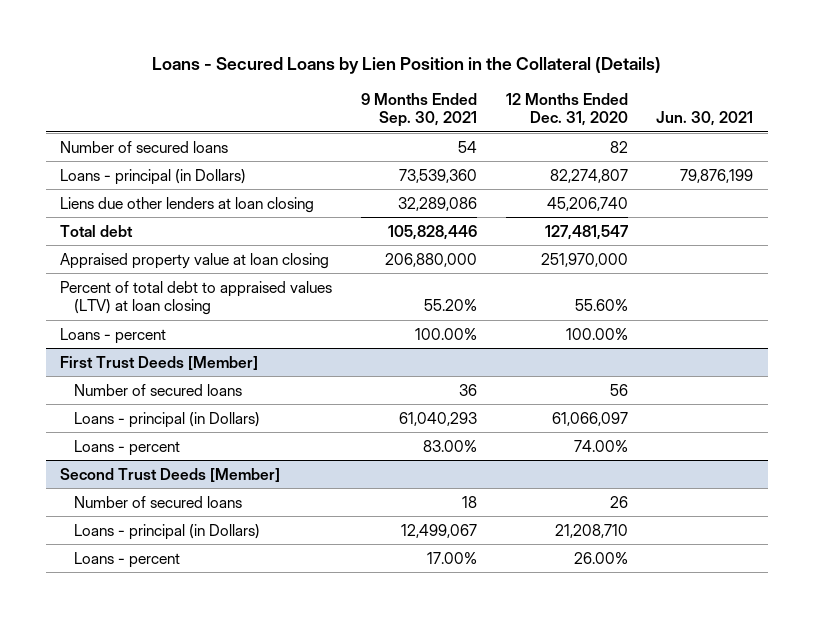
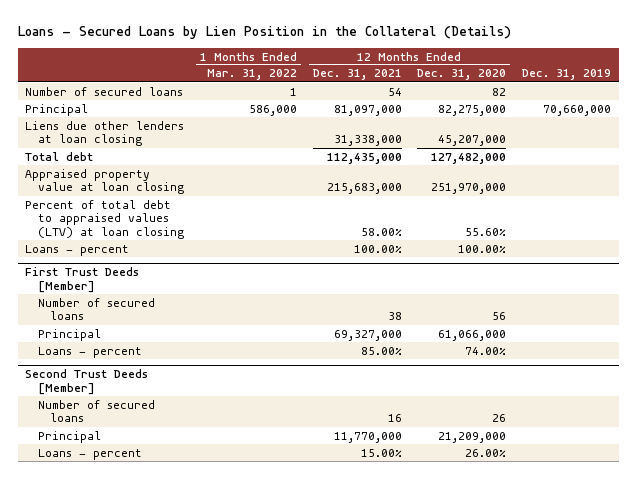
- | 9 Months Ended Sep. 30, 2021 | 12 Months Ended Dec. 31, 2020 | Jun. 30, 2021
+ | 1 Months Ended Mar. 31, 2022 | 12 Months Ended Dec. 31, 2021 | 12 Months Ended Dec. 31, 2020 | Dec. 31, 2019
- Loans - principal (in Dollars) | 73,539,360 | 82,274,807 | 79,876,199
- Liens due other lenders at loan closing | 32,289,086 | 45,206,740 |
- Total debt | 105,828,446 | 127,481,547 |
+ Principal | 586,000 | 81,097,000 | 82,275,000 | 70,660,000
+ Liens due other lenders at loan closing | | 31,338,000 | 45,207,000 |
+ Total debt | | 112,435,000 | 127,482,000 |
@ First Trust Deeds [Member]
- Loans - principal (in Dollars) | 61,040,293 | 61,066,097 |
+ Principal | | 69,327,000 | 61,066,000 |
@ Second Trust Deeds [Member]
- Loans - principal (in Dollars) | 12,499,067 | 21,208,710 |
+ Principal | | 11,770,000 | 21,209,000 |

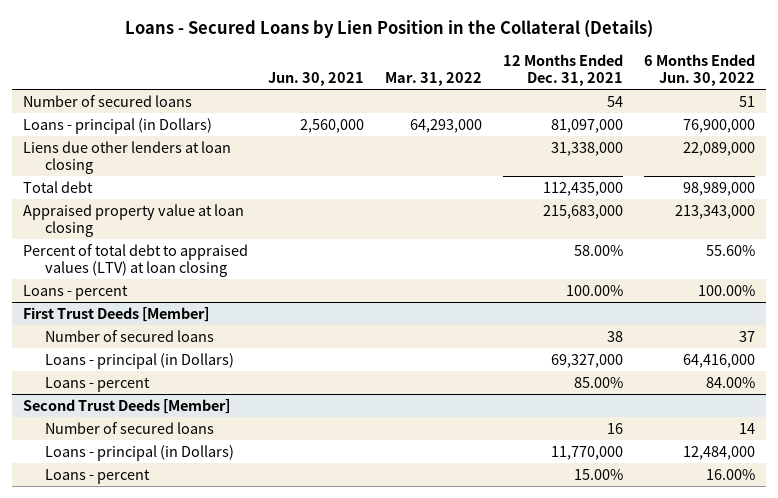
- | 1 Months Ended Mar. 31, 2022 | 12 Months Ended Dec. 31, 2021 | 12 Months Ended Dec. 31, 2020 | Dec. 31, 2019
+ | Jun. 30, 2021 | Mar. 31, 2022 | 12 Months Ended Dec. 31, 2021 | 6 Months Ended Jun. 30, 2022
- Principal | 586,000 | 81,097,000 | 82,275,000 | 70,660,000
+ Loans - principal (in Dollars) | 2,560,000 | 64,293,000 | 81,097,000 | 76,900,000
@ First Trust Deeds [Member]
- Principal | | 69,327,000 | 61,066,000 |
+ Loans - principal (in Dollars) | | | 69,327,000 | 64,416,000
@ Second Trust Deeds [Member]
- Principal | | 11,770,000 | 21,209,000 |
+ Loans - principal (in Dollars) | | | 11,770,000 | 12,484,000

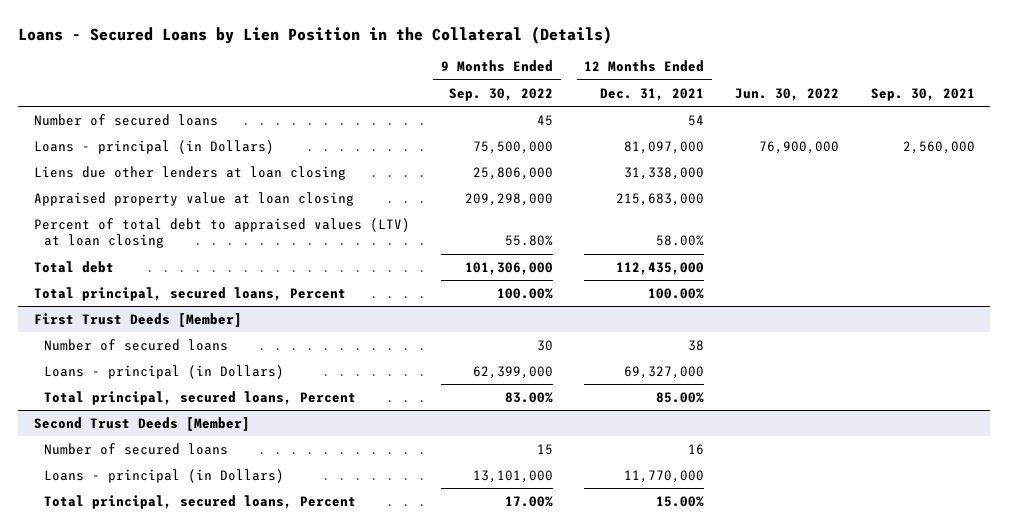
- | Jun. 30, 2021 | Mar. 31, 2022 | 12 Months Ended Dec. 31, 2021 | 6 Months Ended Jun. 30, 2022
+ | 9 Months Ended Sep. 30, 2022 | 12 Months Ended Dec. 31, 2021 | Jun. 30, 2022 | Sep. 30, 2021
- Loans - percent | | | 100.00% | 100.00%
moved down: Total debt | 101,306,000 | 112,435,000 | |
+ Total principal, secured loans, Percent | 100.00% | 100.00% | |
@ First Trust Deeds [Member]
- Loans - percent | | | 85.00% | 84.00%
+ Total principal, secured loans, Percent | 83.00% | 85.00% | |
@ Second Trust Deeds [Member]
- Loans - percent | | | 15.00% | 16.00%
+ Total principal, secured loans, Percent | 17.00% | 15.00% | |

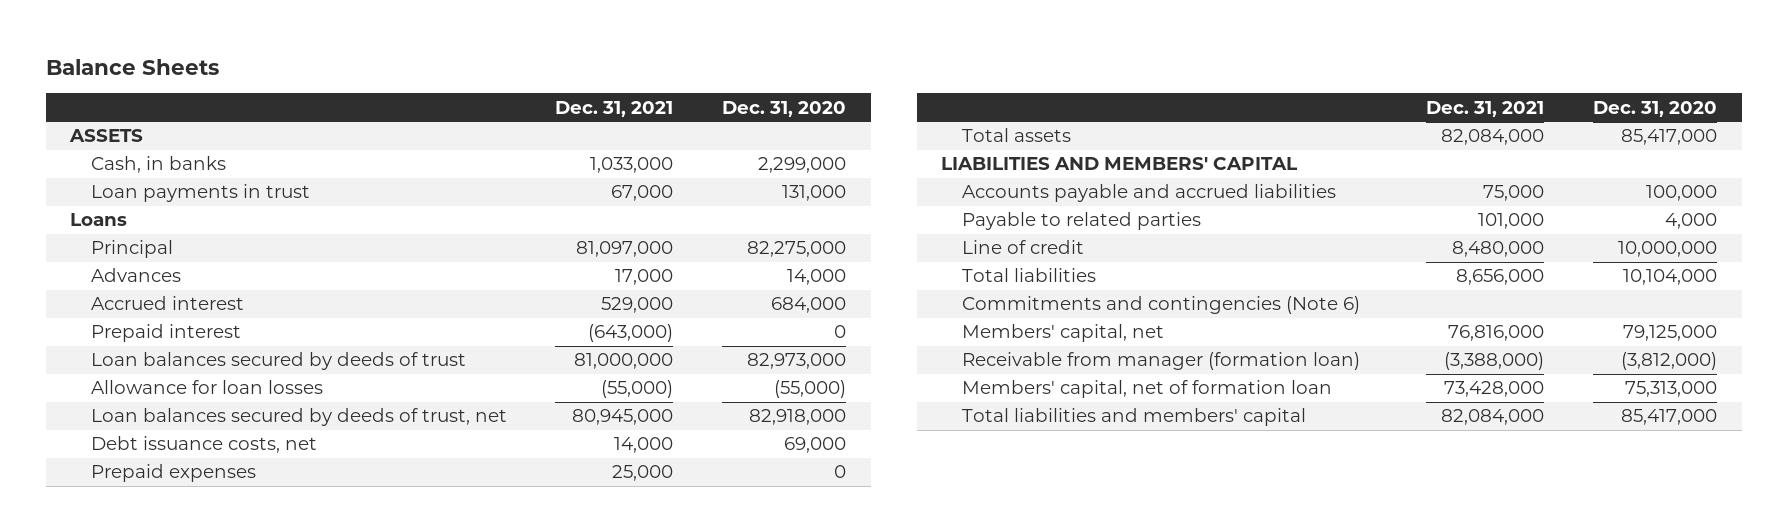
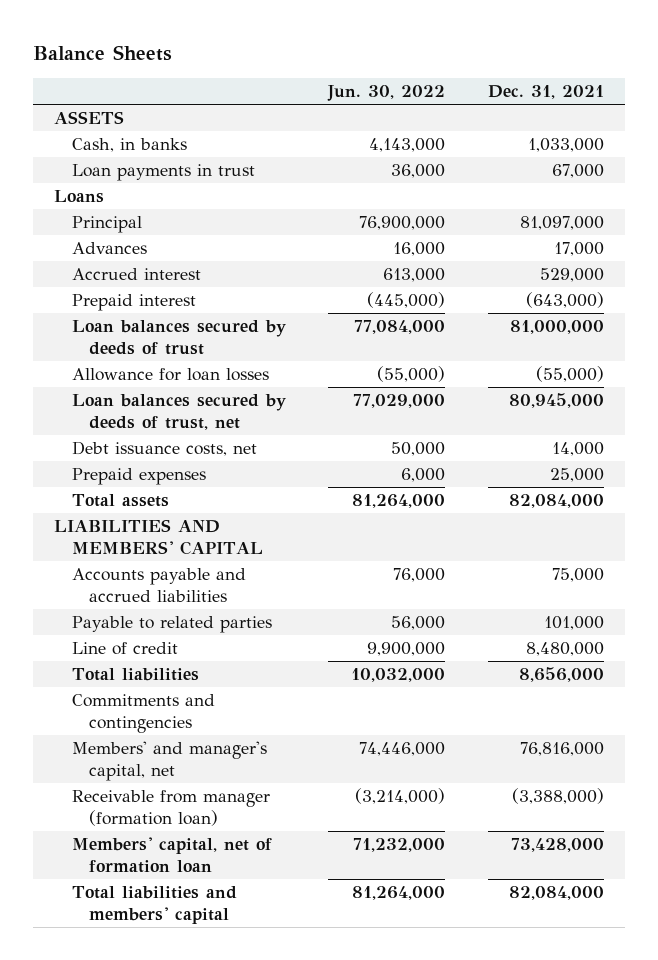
- | Dec. 31, 2021 | Dec. 31, 2020
+ | Jun. 30, 2022 | Dec. 31, 2021
- Commitments and contingencies (Note 6)
- Members' capital, net | 76,816,000 | 79,125,000
+ Commitments and contingencies
+ Members' and manager's capital, net | 74,446,000 | 76,816,000

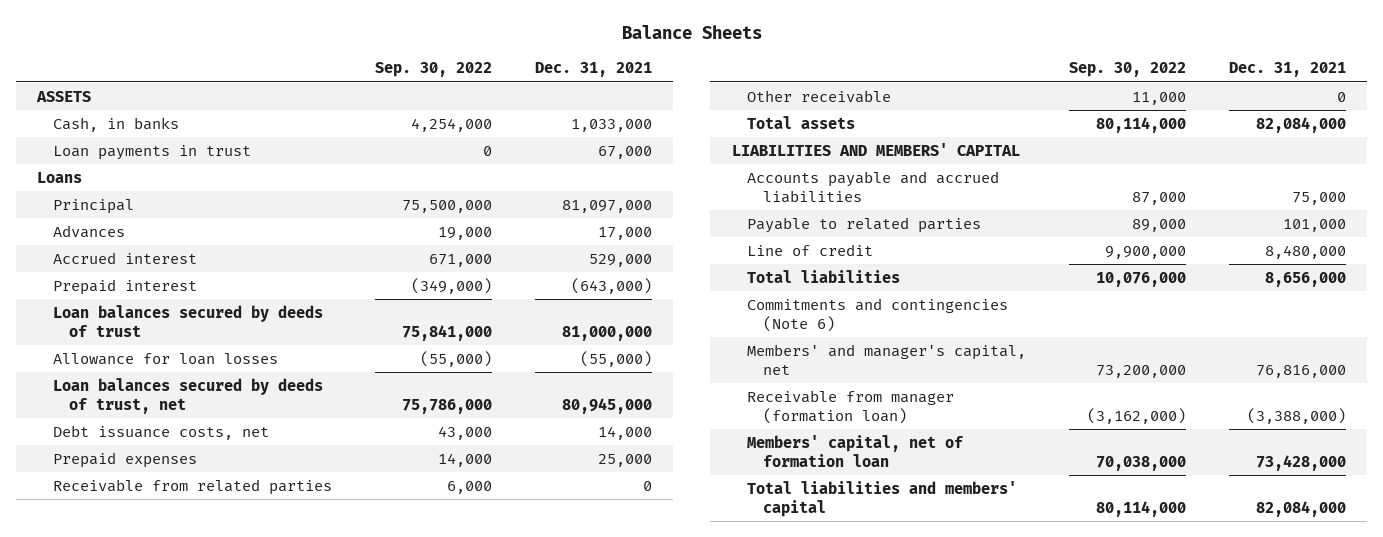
- | Jun. 30, 2022 | Dec. 31, 2021
+ | Sep. 30, 2022 | Dec. 31, 2021
+ Receivable from related parties | 6,000 | 0
+ Other receivable | 11,000 | 0
- Commitments and contingencies
+ Commitments and contingencies (Note 6)

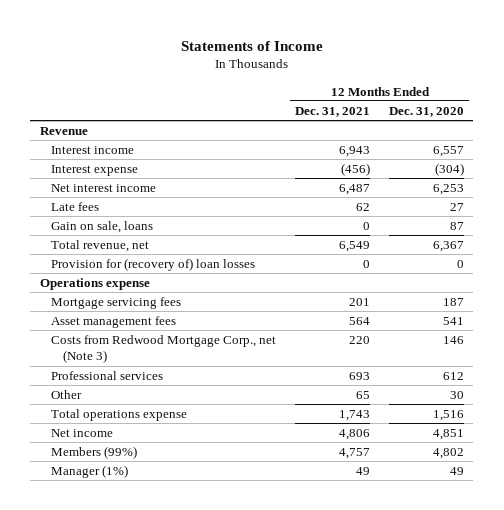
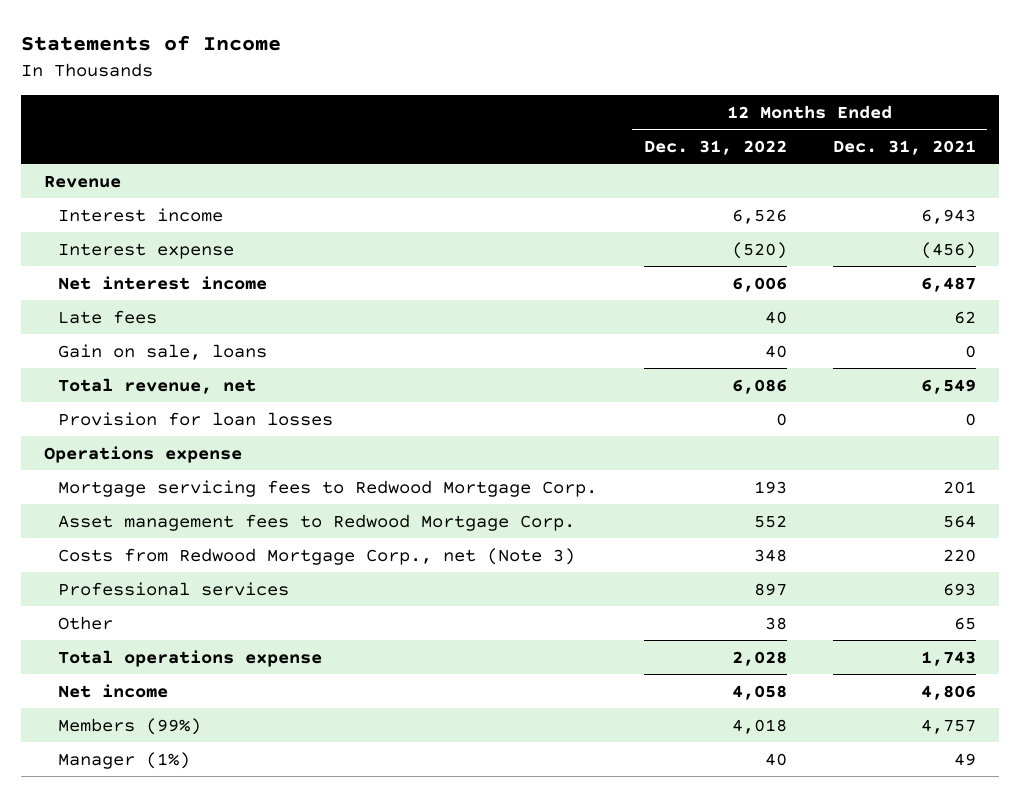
- | 12 Months Ended Dec. 31, 2021 | 12 Months Ended Dec. 31, 2020
+ | 12 Months Ended Dec. 31, 2022 | 12 Months Ended Dec. 31, 2021
- Provision for (recovery of) loan losses | 0 | 0
+ Provision for loan losses | 0 | 0
- Mortgage servicing fees | 201 | 187
- Asset management fees | 564 | 541
+ Mortgage servicing fees to Redwood Mortgage Corp. | 193 | 201
+ Asset management fees to Redwood Mortgage Corp. | 552 | 564

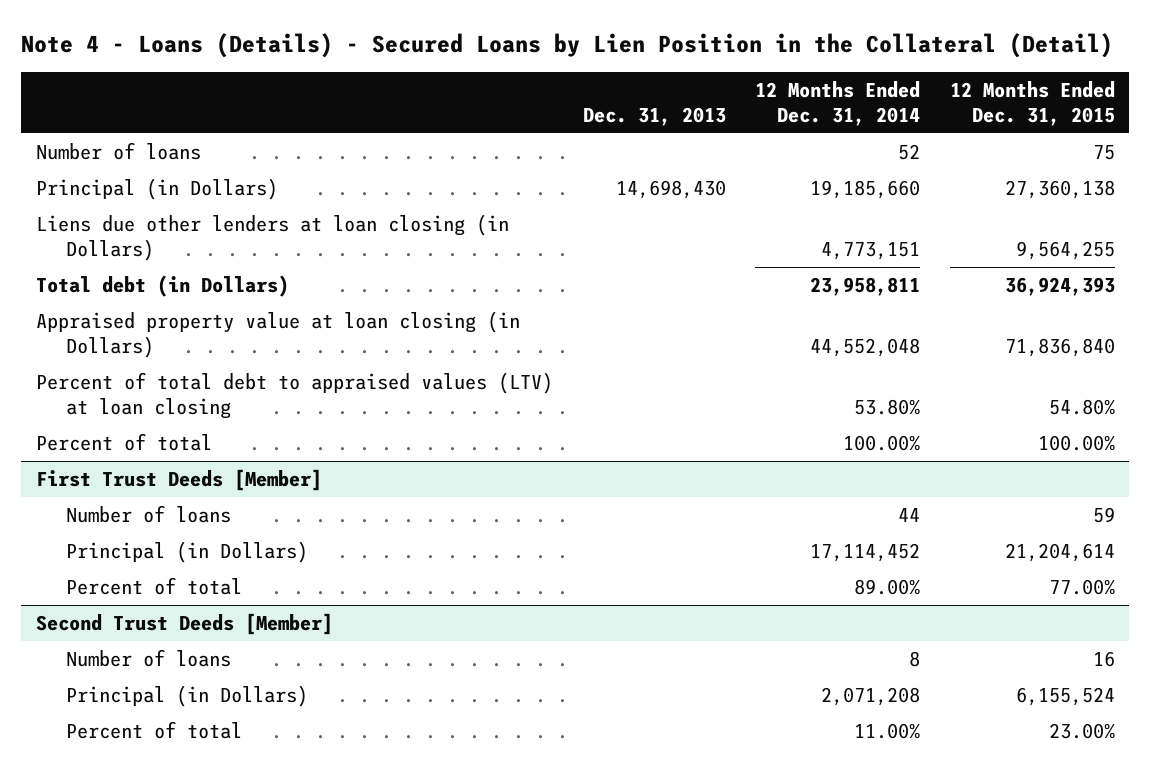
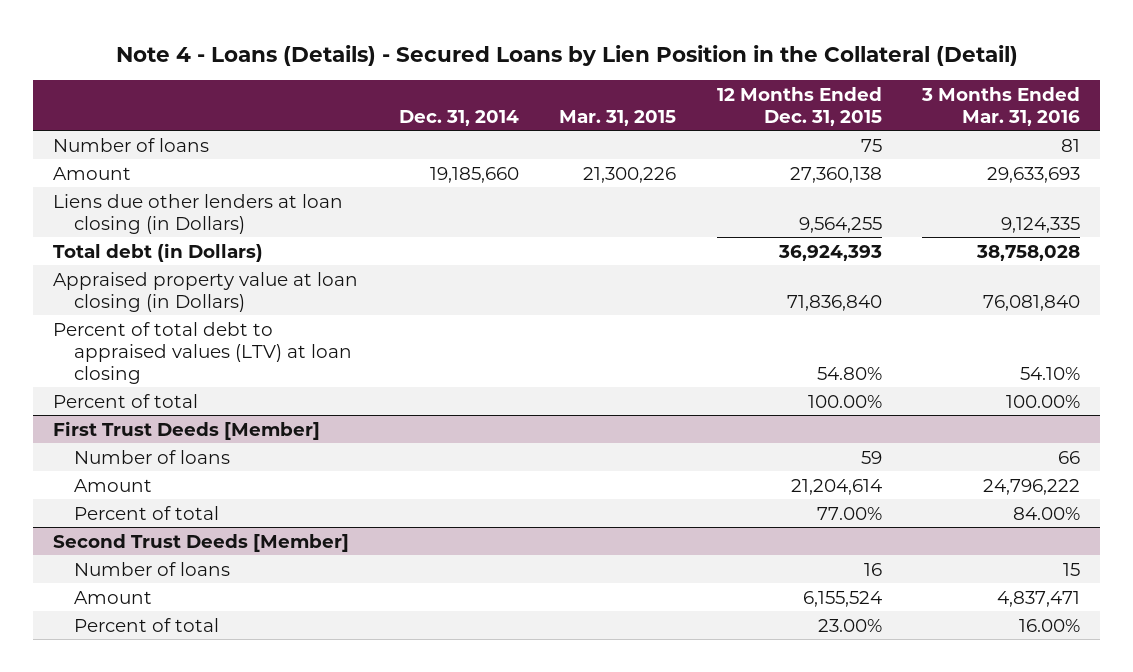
- | Dec. 31, 2013 | 12 Months Ended Dec. 31, 2014 | 12 Months Ended Dec. 31, 2015
+ | Dec. 31, 2014 | Mar. 31, 2015 | 12 Months Ended Dec. 31, 2015 | 3 Months Ended Mar. 31, 2016
- Principal (in Dollars) | 14,698,430 | 19,185,660 | 27,360,138
+ Amount | 19,185,660 | 21,300,226 | 27,360,138 | 29,633,693
@ First Trust Deeds [Member]
- Principal (in Dollars) | | 17,114,452 | 21,204,614
+ Amount | | | 21,204,614 | 24,796,222
@ Second Trust Deeds [Member]
- Principal (in Dollars) | | 2,071,208 | 6,155,524
+ Amount | | | 6,155,524 | 4,837,471

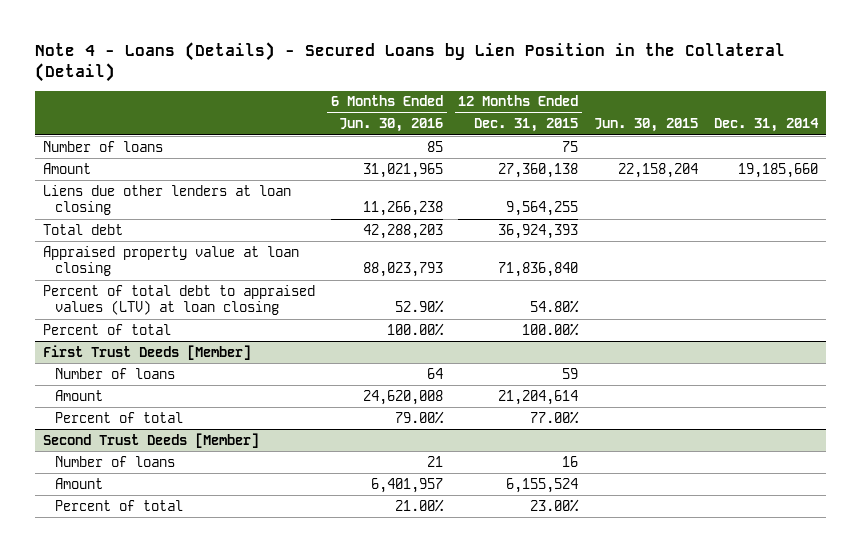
- | Dec. 31, 2014 | Mar. 31, 2015 | 12 Months Ended Dec. 31, 2015 | 3 Months Ended Mar. 31, 2016
+ | 6 Months Ended Jun. 30, 2016 | 12 Months Ended Dec. 31, 2015 | Jun. 30, 2015 | Dec. 31, 2014
- Liens due other lenders at loan closing (in Dollars) | | | 9,564,255 | 9,124,335
- Total debt (in Dollars) | | | 36,924,393 | 38,758,028
- Appraised property value at loan closing (in Dollars) | | | 71,836,840 | 76,081,840
+ Liens due other lenders at loan closing | 11,266,238 | 9,564,255 | |
+ Total debt | 42,288,203 | 36,924,393 | |
+ Appraised property value at loan closing | 88,023,793 | 71,836,840 | |

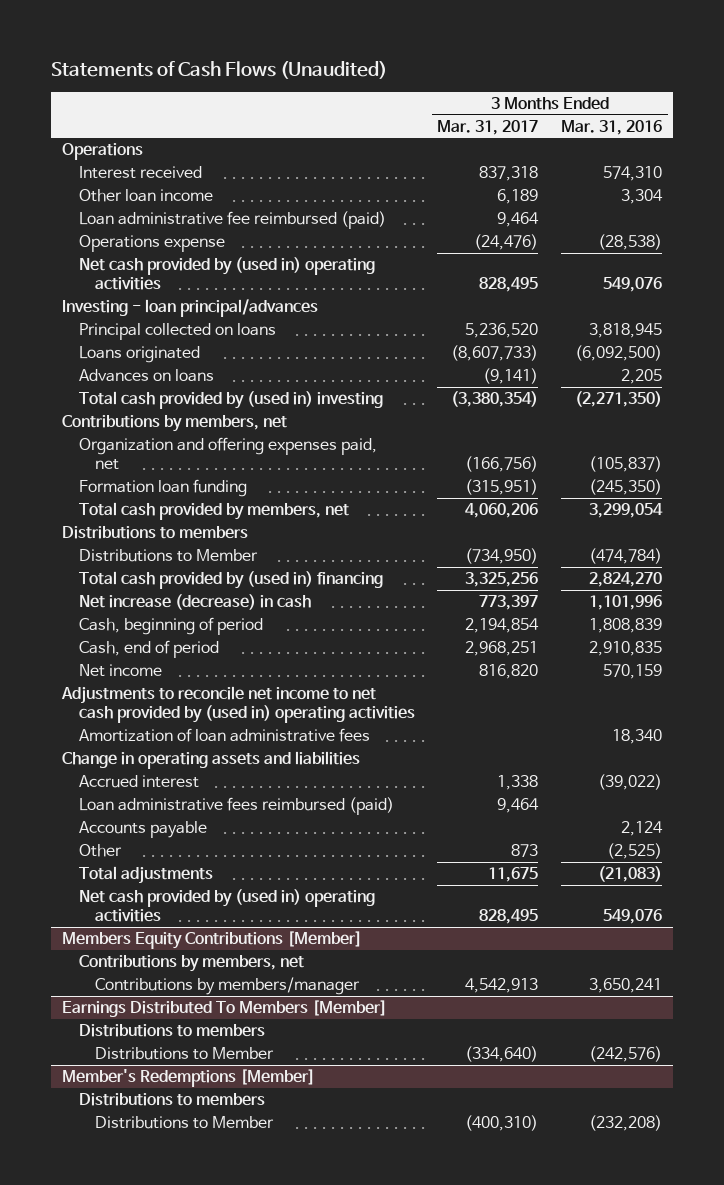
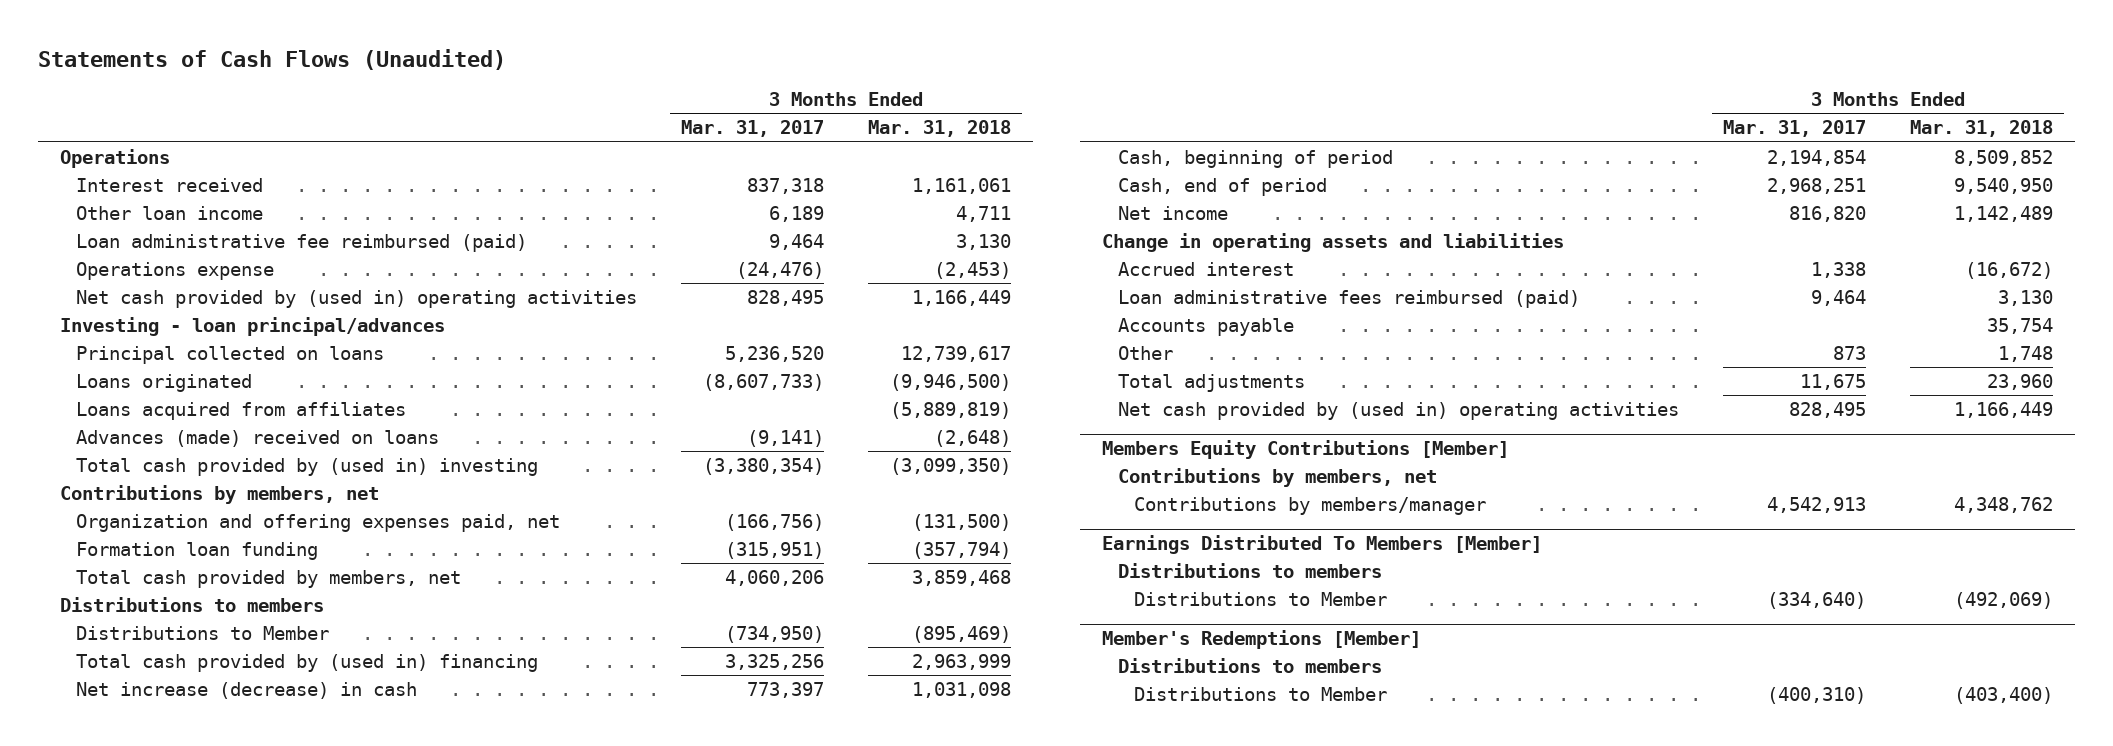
- | 3 Months Ended Mar. 31, 2017 | 3 Months Ended Mar. 31, 2016
+ | 3 Months Ended Mar. 31, 2017 | 3 Months Ended Mar. 31, 2018
- Advances on loans | (9,141) | 2,205
+ Loans acquired from affiliates | | (5,889,819)
+ Advances (made) received on loans | (9,141) | (2,648)
- Adjustments to reconcile net income to net cash provided by (used in) operating activities
- Amortization of loan administrative fees | | 18,340

